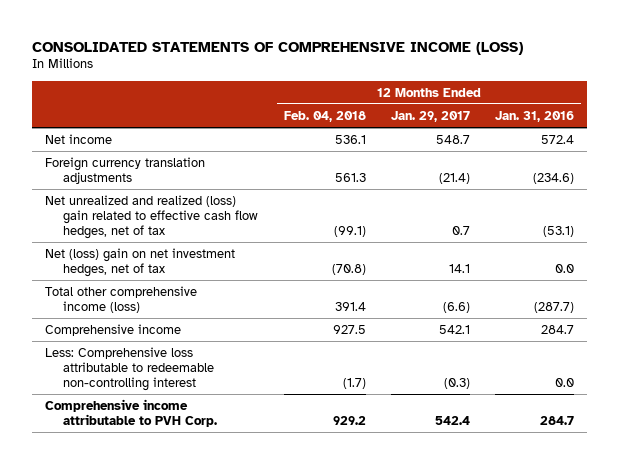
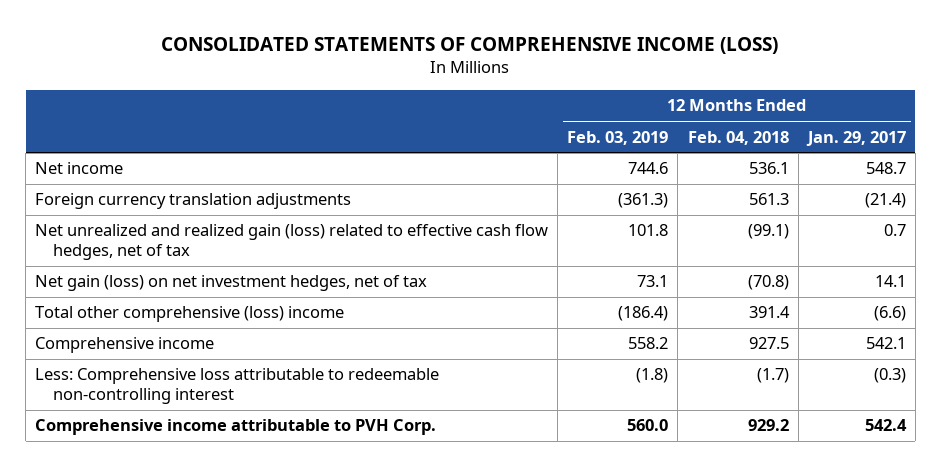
- | 12 Months Ended Feb. 04, 2018 | 12 Months Ended Jan. 29, 2017 | 12 Months Ended Jan. 31, 2016
+ | 12 Months Ended Feb. 03, 2019 | 12 Months Ended Feb. 04, 2018 | 12 Months Ended Jan. 29, 2017
- Net unrealized and realized (loss) gain related to effective cash flow hedges, net of tax | (99.1) | 0.7 | (53.1)
- Net (loss) gain on net investment hedges, net of tax | (70.8) | 14.1 | 0.0
- Total other comprehensive income (loss) | 391.4 | (6.6) | (287.7)
+ Net unrealized and realized gain (loss) related to effective cash flow hedges, net of tax | 101.8 | (99.1) | 0.7
+ Net gain (loss) on net investment hedges, net of tax | 73.1 | (70.8) | 14.1
+ Total other comprehensive (loss) income | (186.4) | 391.4 | (6.6)

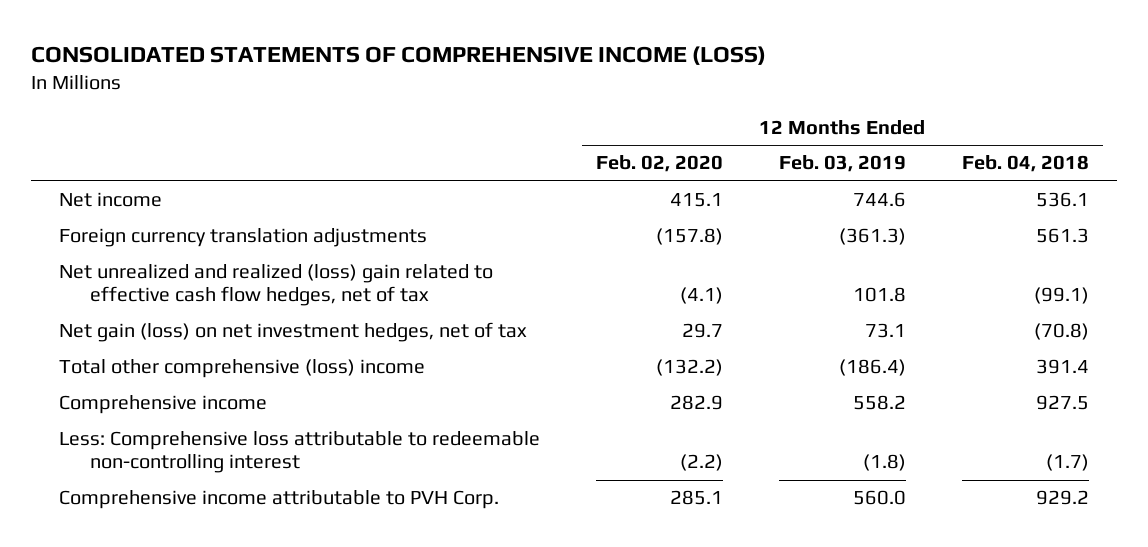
- | 12 Months Ended Feb. 03, 2019 | 12 Months Ended Feb. 04, 2018 | 12 Months Ended Jan. 29, 2017
+ | 12 Months Ended Feb. 02, 2020 | 12 Months Ended Feb. 03, 2019 | 12 Months Ended Feb. 04, 2018
- Net unrealized and realized gain (loss) related to effective cash flow hedges, net of tax | 101.8 | (99.1) | 0.7
+ Net unrealized and realized (loss) gain related to effective cash flow hedges, net of tax | (4.1) | 101.8 | (99.1)

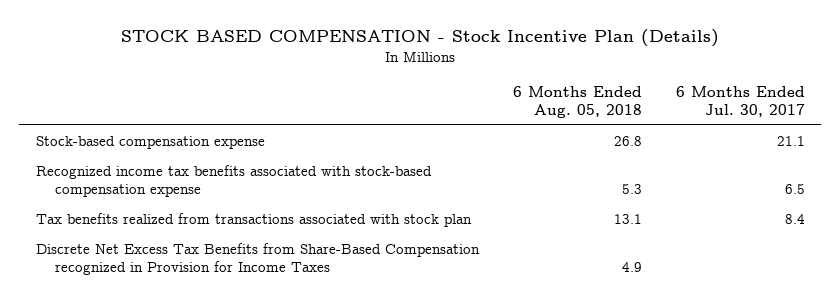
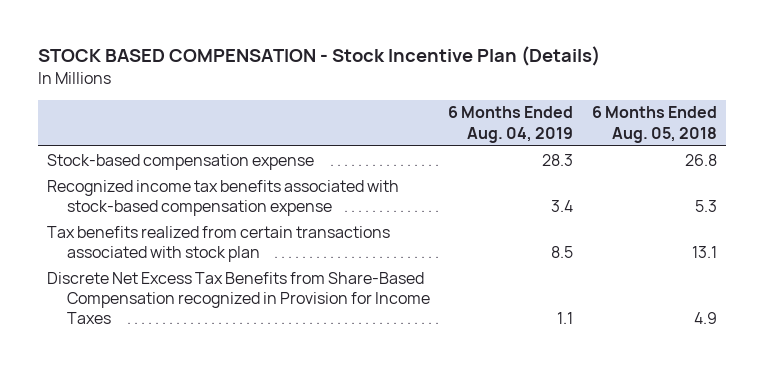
- | 6 Months Ended Aug. 05, 2018 | 6 Months Ended Jul. 30, 2017
+ | 6 Months Ended Aug. 04, 2019 | 6 Months Ended Aug. 05, 2018
- Tax benefits realized from transactions associated with stock plan | 13.1 | 8.4
+ Tax benefits realized from certain transactions associated with stock plan | 8.5 | 13.1

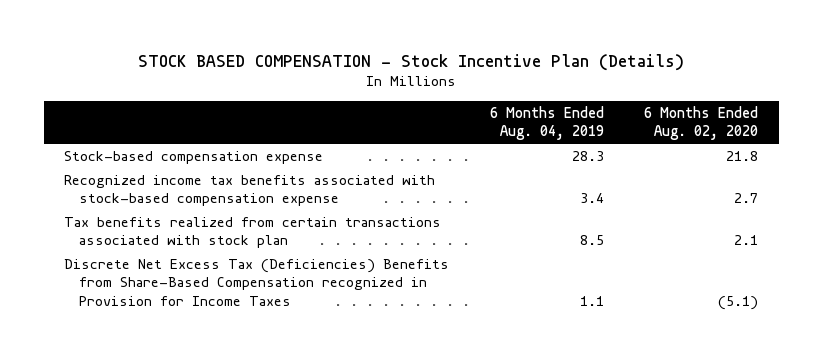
- | 6 Months Ended Aug. 04, 2019 | 6 Months Ended Aug. 05, 2018
+ | 6 Months Ended Aug. 04, 2019 | 6 Months Ended Aug. 02, 2020
- Discrete Net Excess Tax Benefits from Share-Based Compensation recognized in Provision for Income Taxes | 1.1 | 4.9
+ Discrete Net Excess Tax (Deficiencies) Benefits from Share-Based Compensation recognized in Provision for Income Taxes | 1.1 | (5.1)

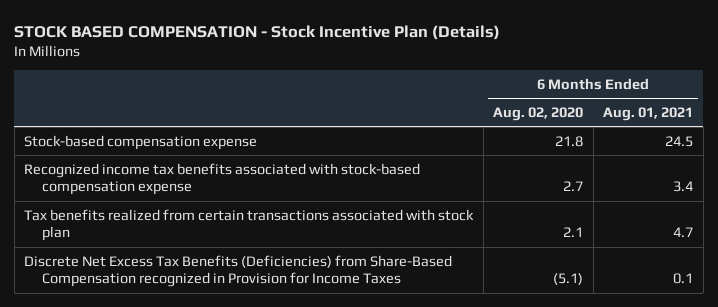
- | 6 Months Ended Aug. 04, 2019 | 6 Months Ended Aug. 02, 2020
+ | 6 Months Ended Aug. 02, 2020 | 6 Months Ended Aug. 01, 2021
- Discrete Net Excess Tax (Deficiencies) Benefits from Share-Based Compensation recognized in Provision for Income Taxes | 1.1 | (5.1)
+ Discrete Net Excess Tax Benefits (Deficiencies) from Share-Based Compensation recognized in Provision for Income Taxes | (5.1) | 0.1

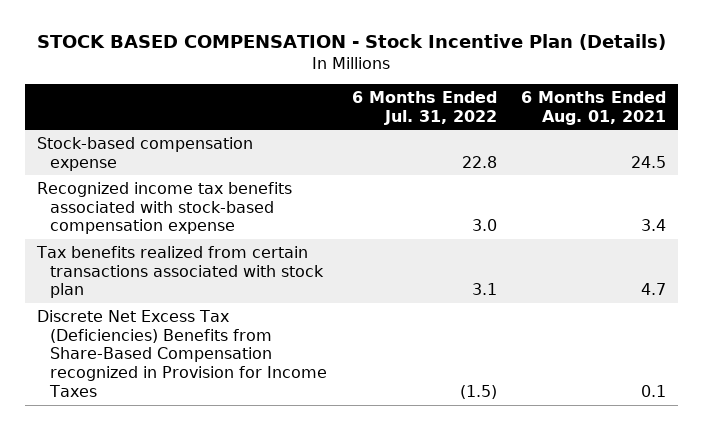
- | 6 Months Ended Aug. 02, 2020 | 6 Months Ended Aug. 01, 2021
+ | 6 Months Ended Jul. 31, 2022 | 6 Months Ended Aug. 01, 2021
- Discrete Net Excess Tax Benefits (Deficiencies) from Share-Based Compensation recognized in Provision for Income Taxes | (5.1) | 0.1
+ Discrete Net Excess Tax (Deficiencies) Benefits from Share-Based Compensation recognized in Provision for Income Taxes | (1.5) | 0.1

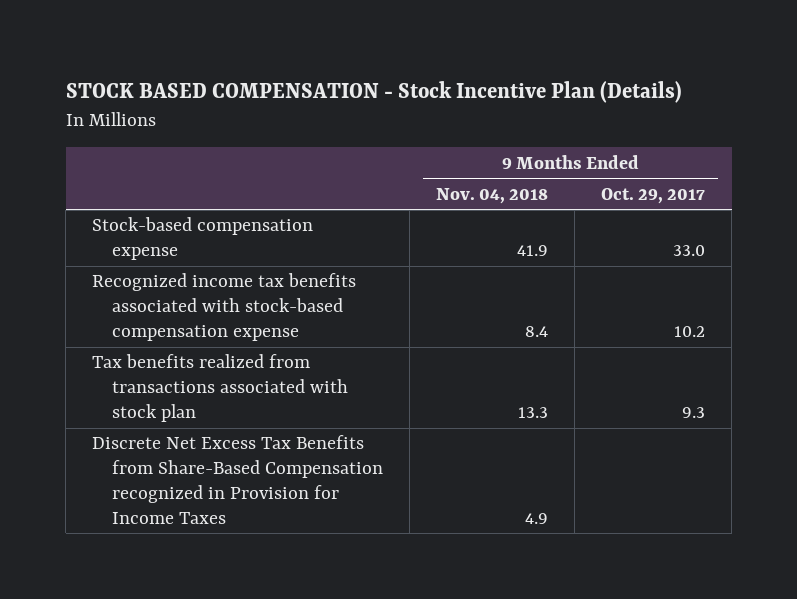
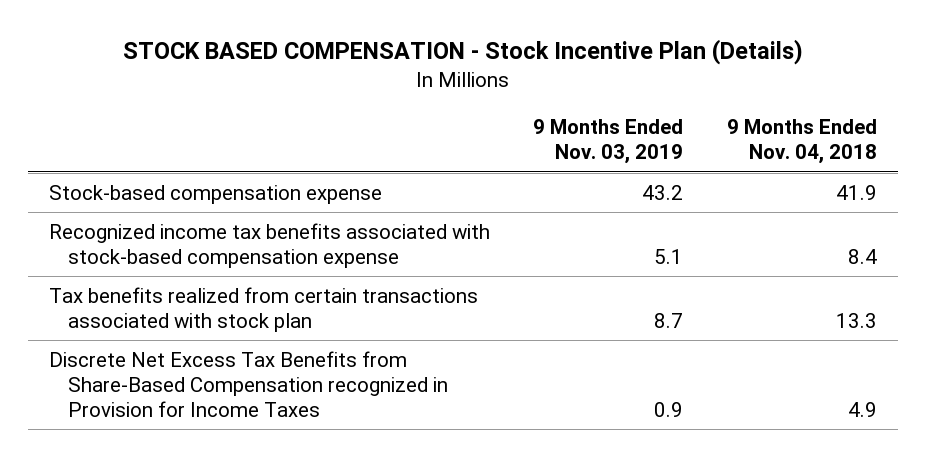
- | 9 Months Ended Nov. 04, 2018 | 9 Months Ended Oct. 29, 2017
+ | 9 Months Ended Nov. 03, 2019 | 9 Months Ended Nov. 04, 2018
- Tax benefits realized from transactions associated with stock plan | 13.3 | 9.3
+ Tax benefits realized from certain transactions associated with stock plan | 8.7 | 13.3

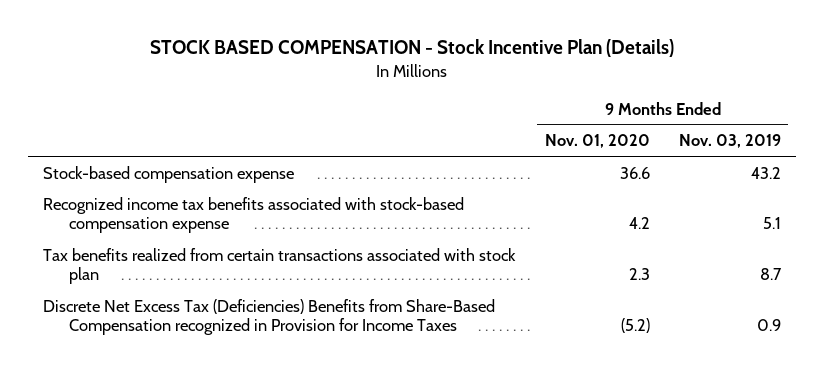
- | 9 Months Ended Nov. 03, 2019 | 9 Months Ended Nov. 04, 2018
+ | 9 Months Ended Nov. 01, 2020 | 9 Months Ended Nov. 03, 2019
- Discrete Net Excess Tax Benefits from Share-Based Compensation recognized in Provision for Income Taxes | 0.9 | 4.9
+ Discrete Net Excess Tax (Deficiencies) Benefits from Share-Based Compensation recognized in Provision for Income Taxes | (5.2) | 0.9

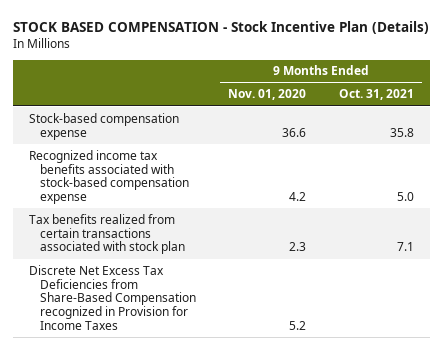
- | 9 Months Ended Nov. 01, 2020 | 9 Months Ended Nov. 03, 2019
+ | 9 Months Ended Nov. 01, 2020 | 9 Months Ended Oct. 31, 2021
- Discrete Net Excess Tax (Deficiencies) Benefits from Share-Based Compensation recognized in Provision for Income Taxes | (5.2) | 0.9
+ Discrete Net Excess Tax Deficiencies from Share-Based Compensation recognized in Provision for Income Taxes | 5.2 |

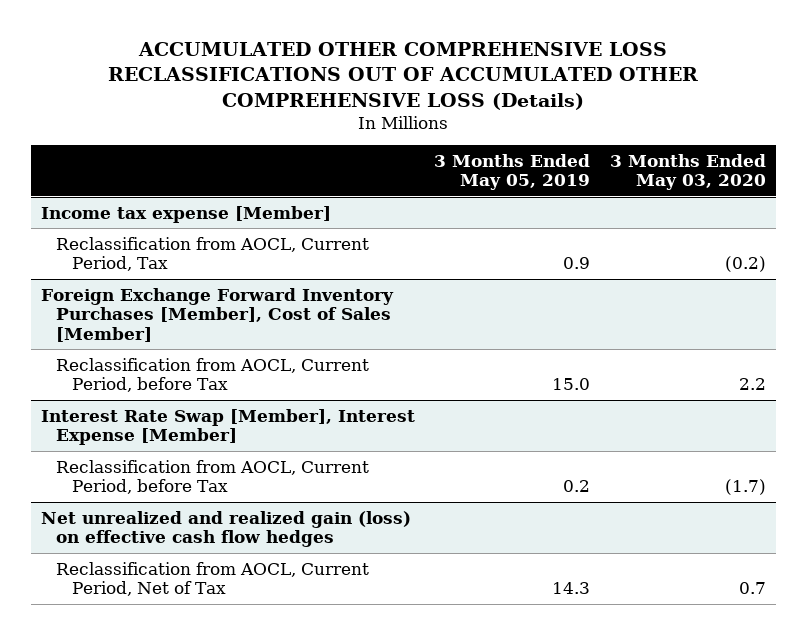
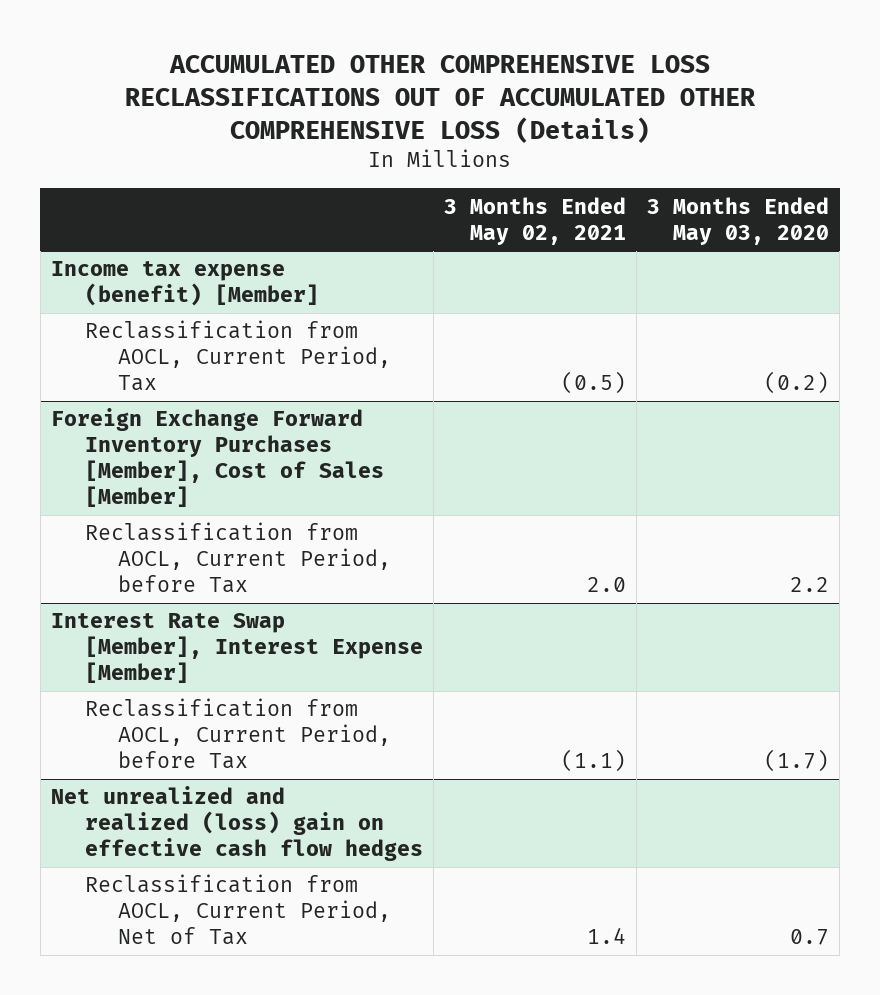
- | 3 Months Ended May 05, 2019 | 3 Months Ended May 03, 2020
+ | 3 Months Ended May 02, 2021 | 3 Months Ended May 03, 2020
- Income tax expense [Member]
+ Income tax expense (benefit) [Member]
- Net unrealized and realized gain (loss) on effective cash flow hedges
+ Net unrealized and realized (loss) gain on effective cash flow hedges

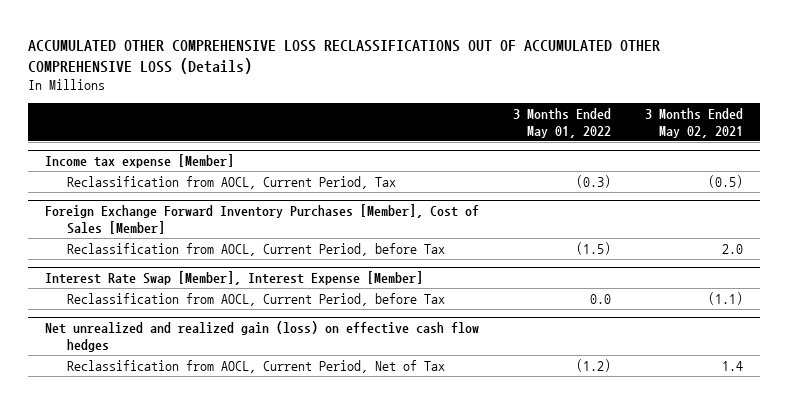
- | 3 Months Ended May 02, 2021 | 3 Months Ended May 03, 2020
+ | 3 Months Ended May 01, 2022 | 3 Months Ended May 02, 2021
- Income tax expense (benefit) [Member]
+ Income tax expense [Member]
- Net unrealized and realized (loss) gain on effective cash flow hedges
+ Net unrealized and realized gain (loss) on effective cash flow hedges

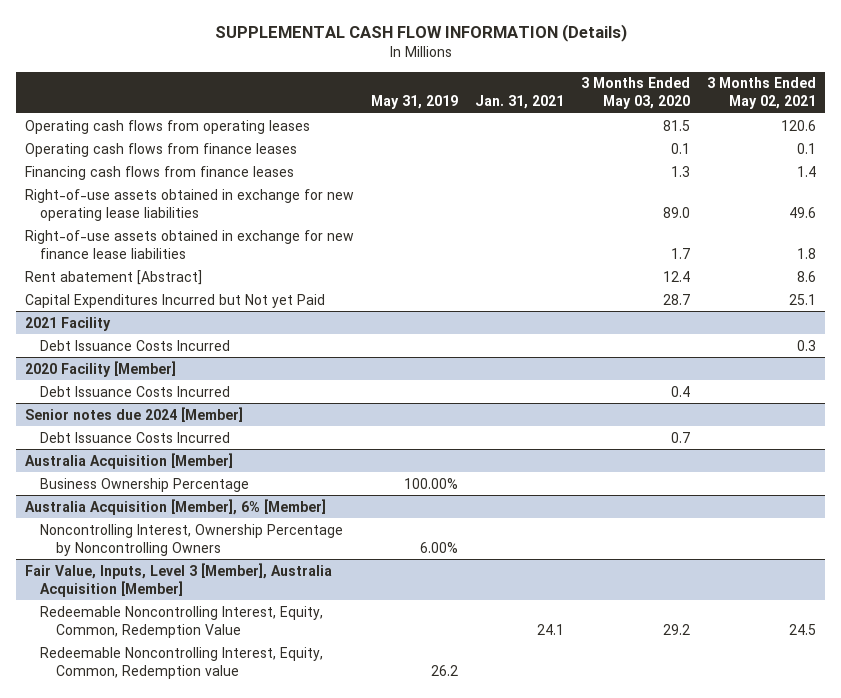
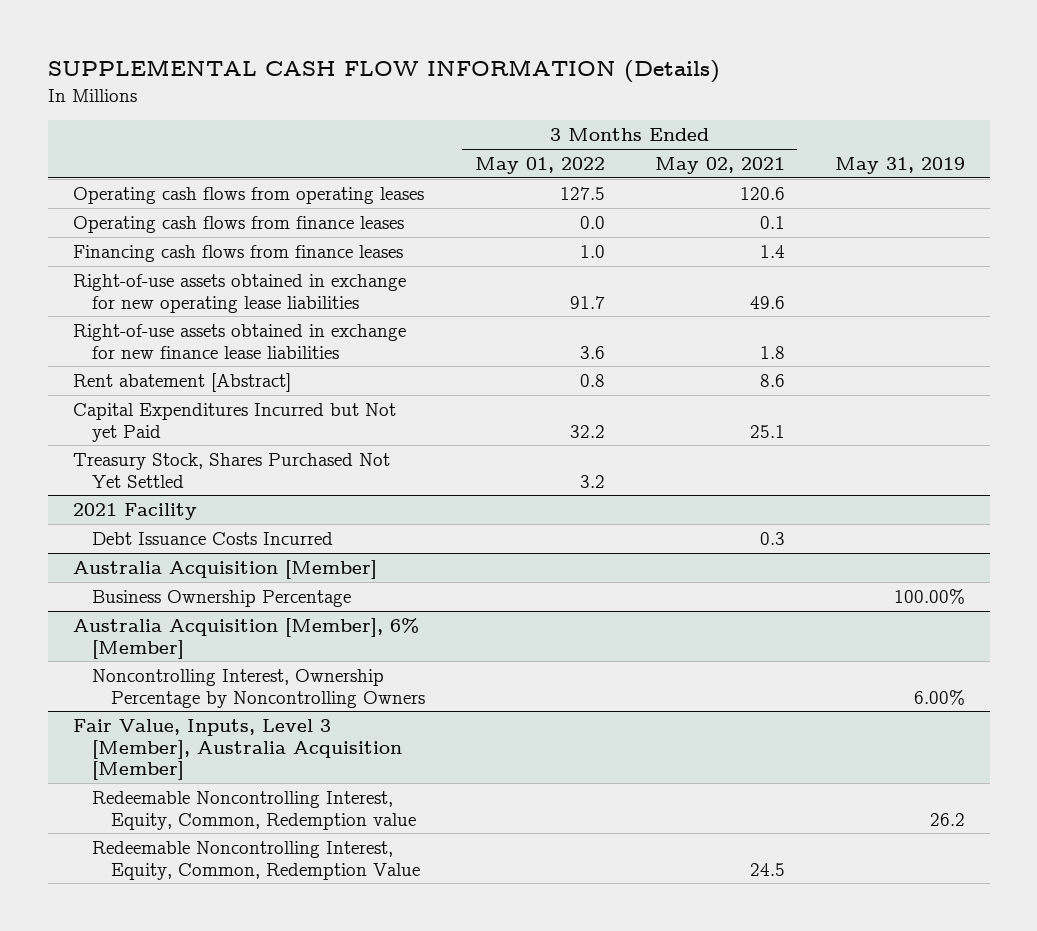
- | May 31, 2019 | Jan. 31, 2021 | 3 Months Ended May 03, 2020 | 3 Months Ended May 02, 2021
+ | 3 Months Ended May 01, 2022 | 3 Months Ended May 02, 2021 | May 31, 2019
+ Treasury Stock, Shares Purchased Not Yet Settled | 3.2 | |
- 2020 Facility [Member]
- Debt Issuance Costs Incurred | | | 0.4 |
- Senior notes due 2024 [Member]
- Debt Issuance Costs Incurred | | | 0.7 |
@ Fair Value, Inputs, Level 3 [Member], Australia Acquisition [Member]
moved down: Redeemable Noncontrolling Interest, Equity, Common, Redemption Value | | 24.5 |

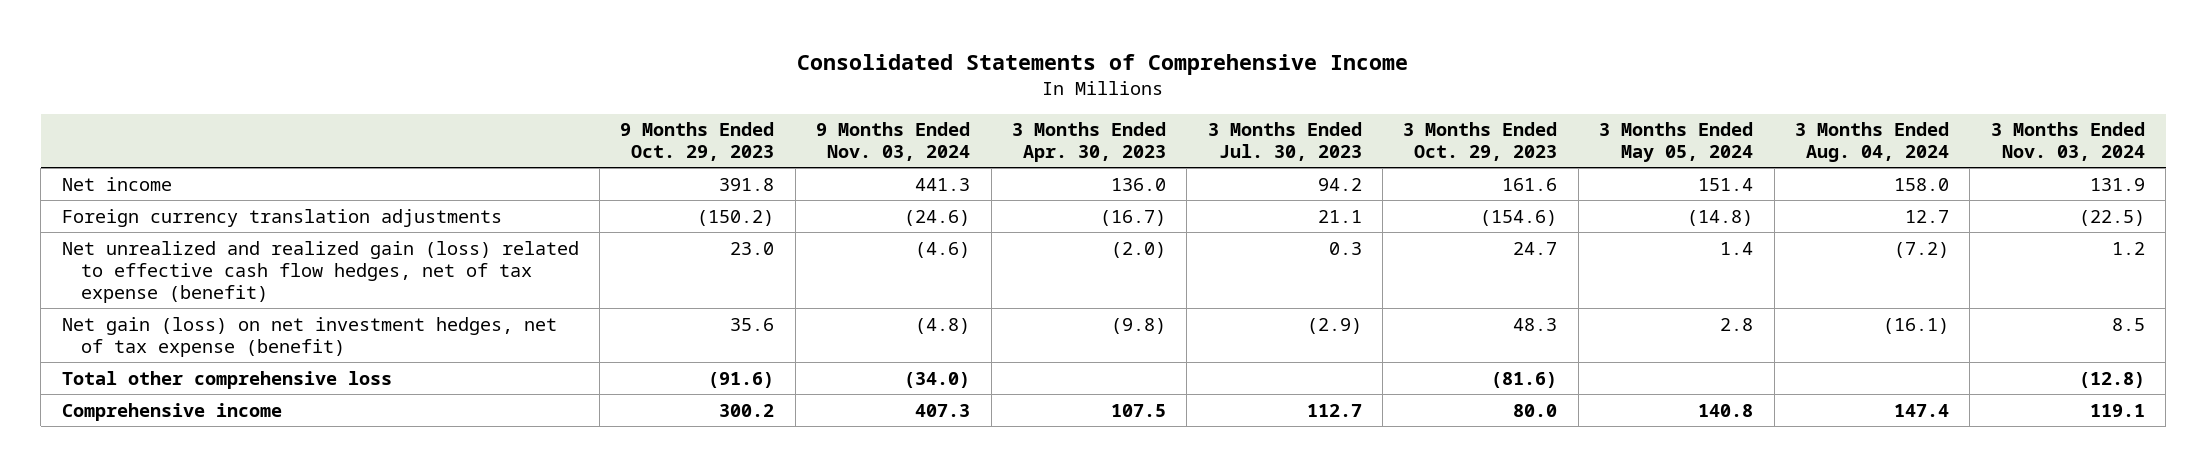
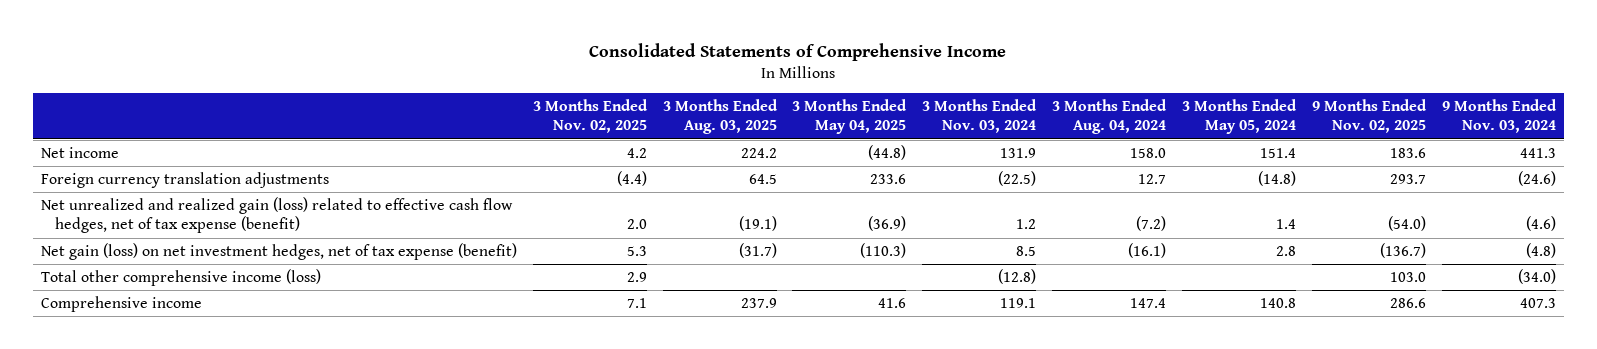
- | 9 Months Ended Oct. 29, 2023 | 9 Months Ended Nov. 03, 2024 | 3 Months Ended Apr. 30, 2023 | 3 Months Ended Jul. 30, 2023 | 3 Months Ended Oct. 29, 2023 | 3 Months Ended May 05, 2024 | 3 Months Ended Aug. 04, 2024 | 3 Months Ended Nov. 03, 2024
+ | 3 Months Ended Nov. 02, 2025 | 3 Months Ended Aug. 03, 2025 | 3 Months Ended May 04, 2025 | 3 Months Ended Nov. 03, 2024 | 3 Months Ended Aug. 04, 2024 | 3 Months Ended May 05, 2024 | 9 Months Ended Nov. 02, 2025 | 9 Months Ended Nov. 03, 2024
- Total other comprehensive loss | (91.6) | (34.0) | | | (81.6) | | | (12.8)
+ Total other comprehensive income (loss) | 2.9 | | | (12.8) | | | 103.0 | (34.0)

